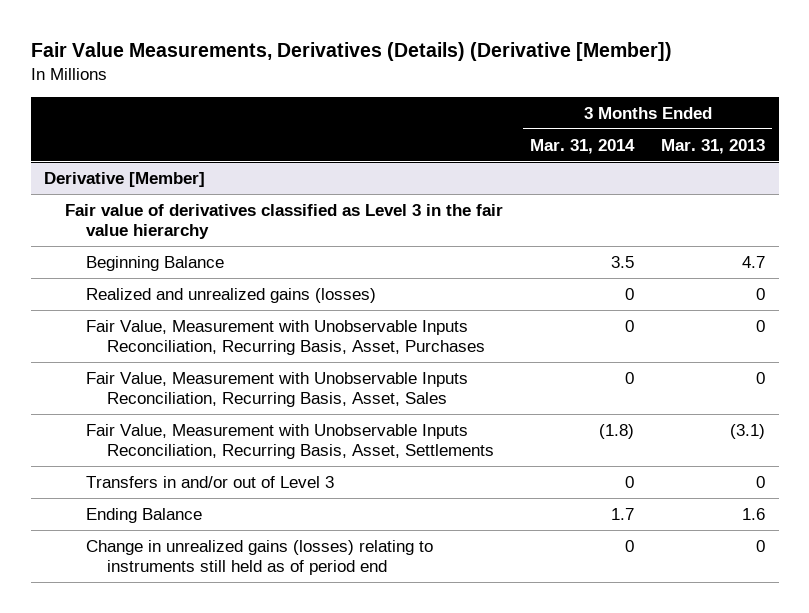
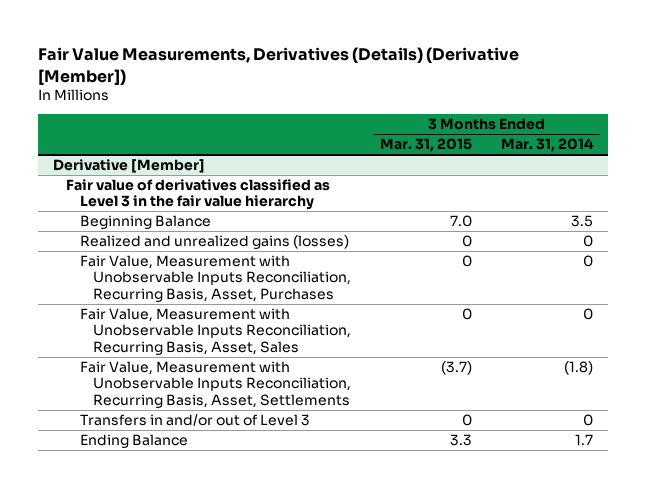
- | 3 Months Ended Mar. 31, 2014 | 3 Months Ended Mar. 31, 2013
+ | 3 Months Ended Mar. 31, 2015 | 3 Months Ended Mar. 31, 2014
@ Derivative [Member]
- Change in unrealized gains (losses) relating to instruments still held as of period end | 0 | 0

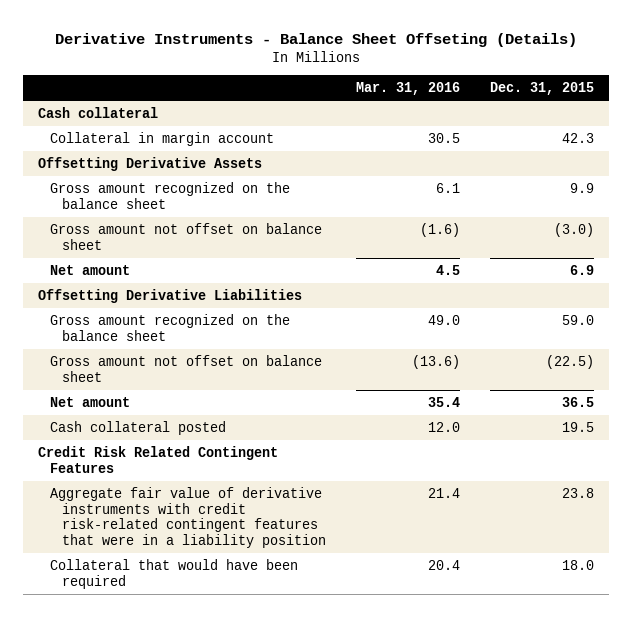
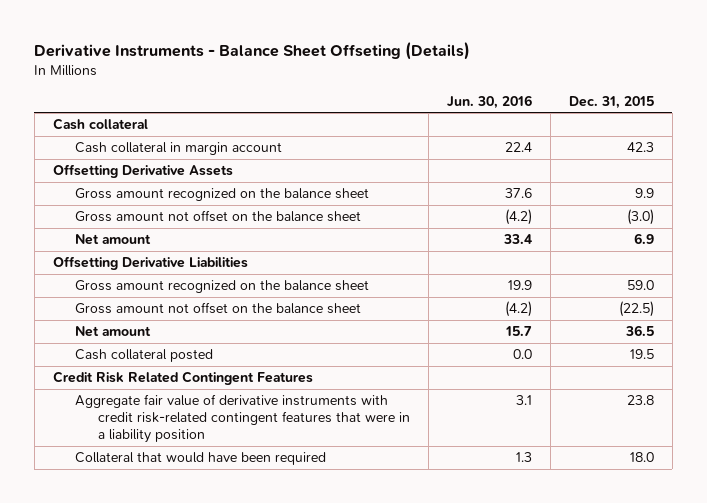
- | Mar. 31, 2016 | Dec. 31, 2015
+ | Jun. 30, 2016 | Dec. 31, 2015
- Collateral in margin account | 30.5 | 42.3
+ Cash collateral in margin account | 22.4 | 42.3
- Gross amount not offset on balance sheet | (1.6) | (3.0)
+ Gross amount not offset on the balance sheet | (4.2) | (3.0)
- Gross amount not offset on balance sheet | (13.6) | (22.5)
+ Gross amount not offset on the balance sheet | (4.2) | (22.5)

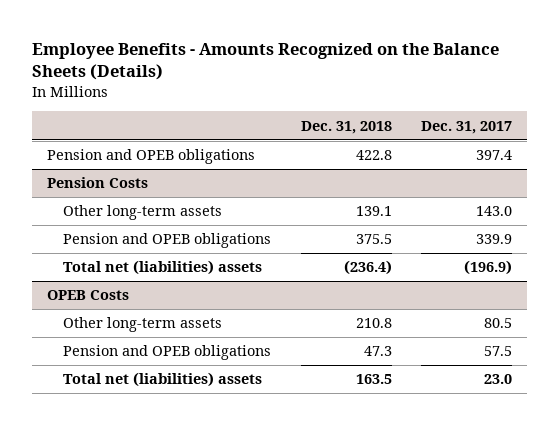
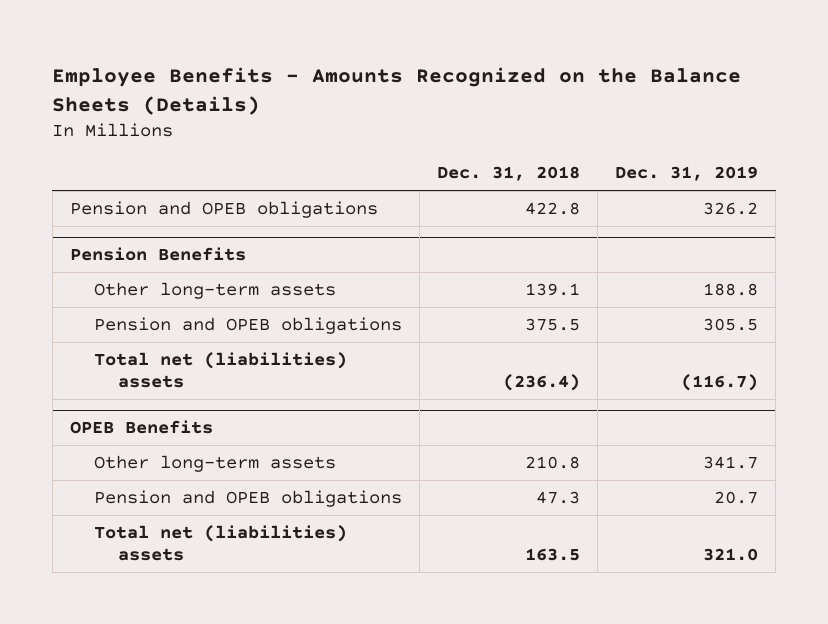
- | Dec. 31, 2018 | Dec. 31, 2017
+ | Dec. 31, 2018 | Dec. 31, 2019
- Pension Costs
+ Pension Benefits
- OPEB Costs
+ OPEB Benefits

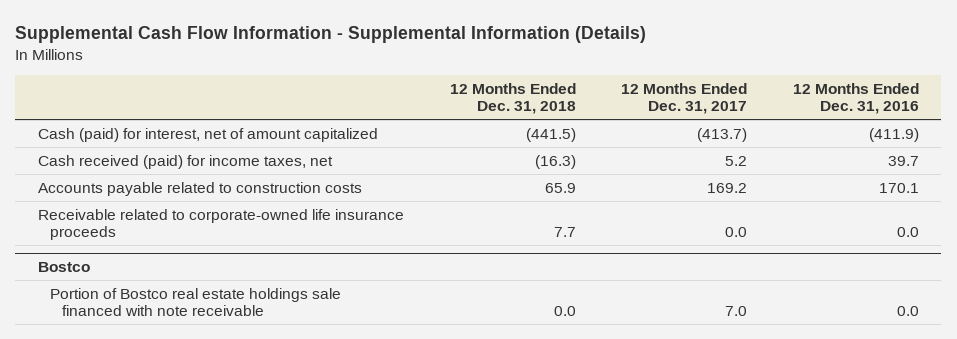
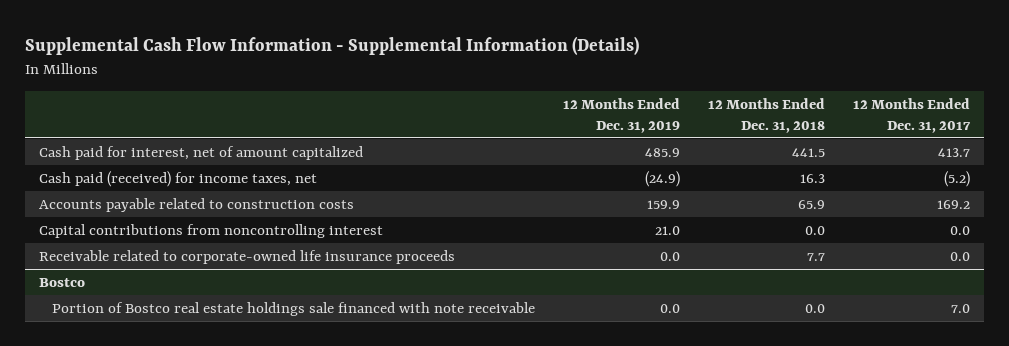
- | 12 Months Ended Dec. 31, 2018 | 12 Months Ended Dec. 31, 2017 | 12 Months Ended Dec. 31, 2016
+ | 12 Months Ended Dec. 31, 2019 | 12 Months Ended Dec. 31, 2018 | 12 Months Ended Dec. 31, 2017
- Cash (paid) for interest, net of amount capitalized | (441.5) | (413.7) | (411.9)
- Cash received (paid) for income taxes, net | (16.3) | 5.2 | 39.7
+ Cash paid for interest, net of amount capitalized | 485.9 | 441.5 | 413.7
+ Cash paid (received) for income taxes, net | (24.9) | 16.3 | (5.2)
+ Capital contributions from noncontrolling interest | 21.0 | 0.0 | 0.0

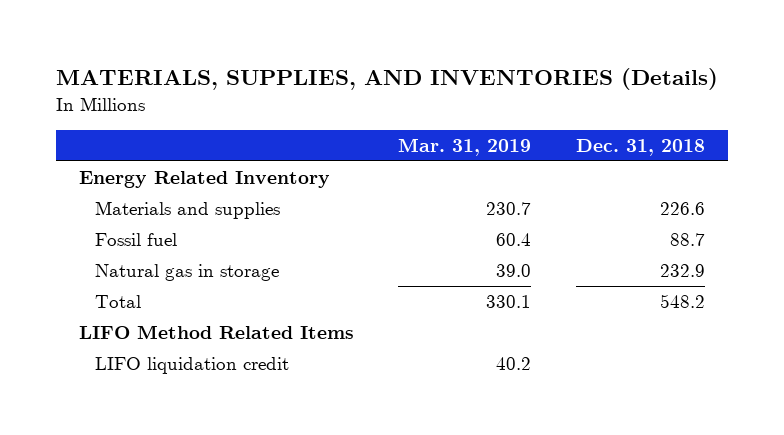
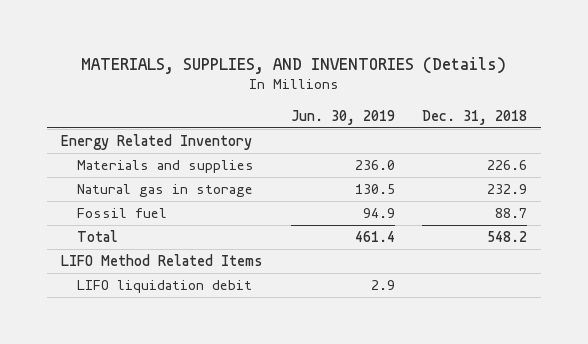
- | Mar. 31, 2019 | Dec. 31, 2018
+ | Jun. 30, 2019 | Dec. 31, 2018
moved down: Fossil fuel | 94.9 | 88.7
- LIFO liquidation credit | 40.2 |
+ LIFO liquidation debit | 2.9 |

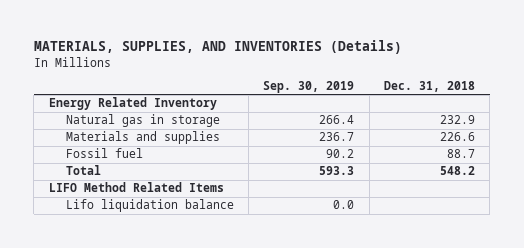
- | Jun. 30, 2019 | Dec. 31, 2018
+ | Sep. 30, 2019 | Dec. 31, 2018
moved down: Materials and supplies | 236.7 | 226.6
- LIFO liquidation debit | 2.9 |
+ Lifo liquidation balance | 0.0 |

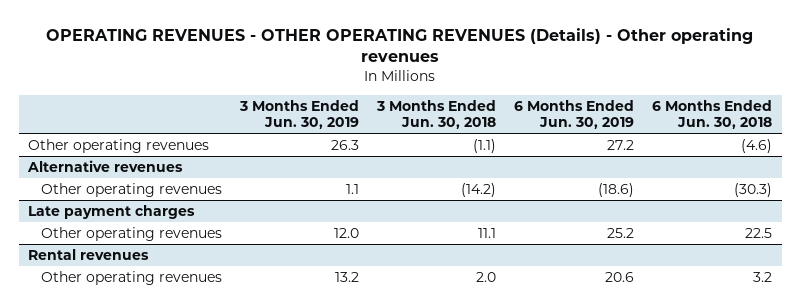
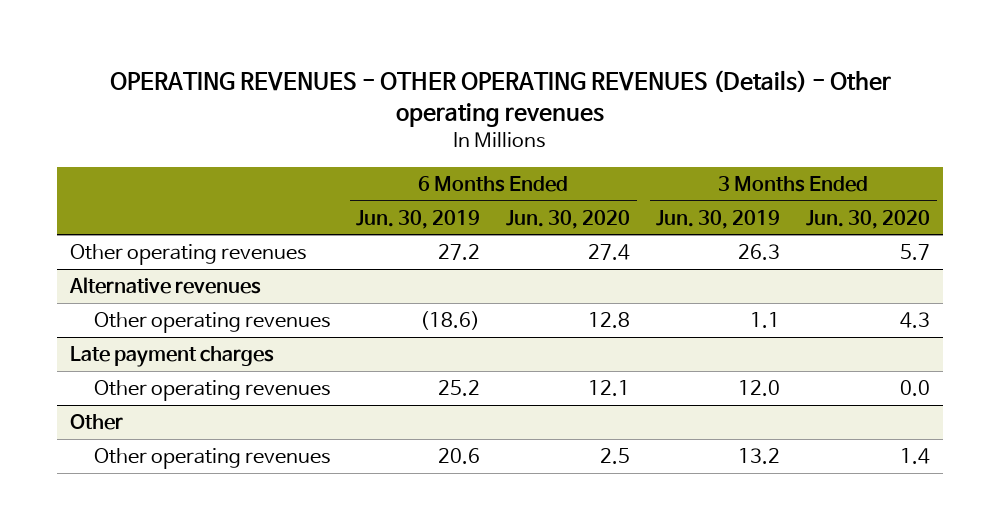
- | 3 Months Ended Jun. 30, 2019 | 3 Months Ended Jun. 30, 2018 | 6 Months Ended Jun. 30, 2019 | 6 Months Ended Jun. 30, 2018
+ | 6 Months Ended Jun. 30, 2019 | 6 Months Ended Jun. 30, 2020 | 3 Months Ended Jun. 30, 2019 | 3 Months Ended Jun. 30, 2020
- Rental revenues
+ Other

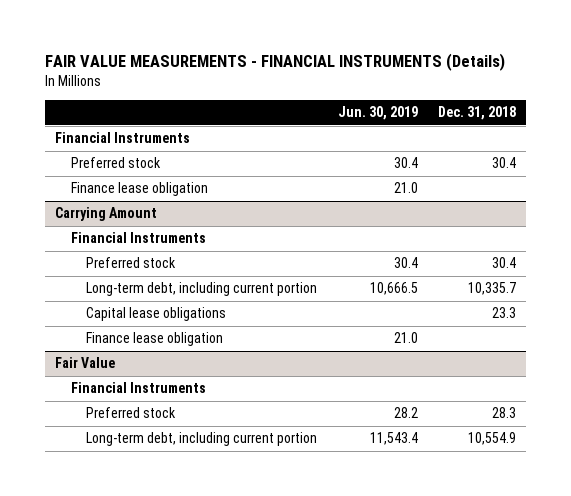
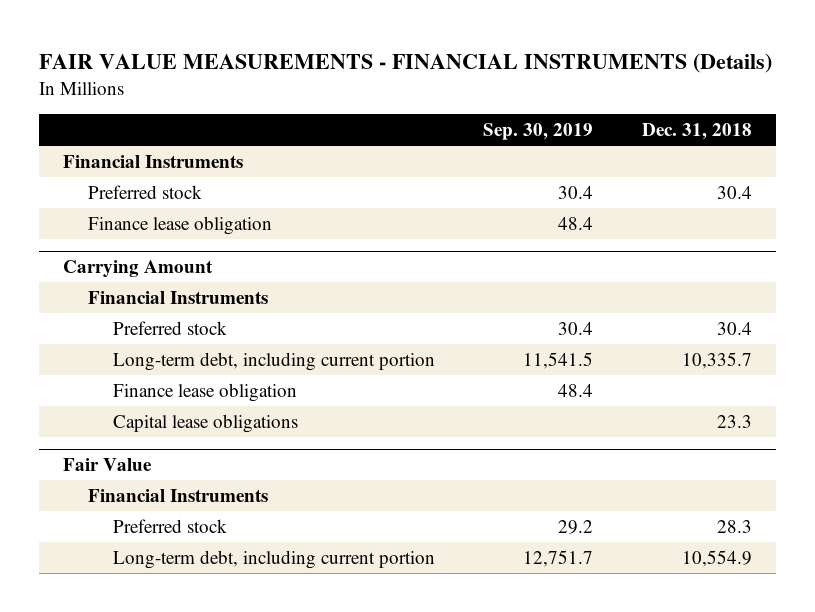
- | Jun. 30, 2019 | Dec. 31, 2018
+ | Sep. 30, 2019 | Dec. 31, 2018
@ Carrying Amount
moved down: Capital lease obligations | | 23.3

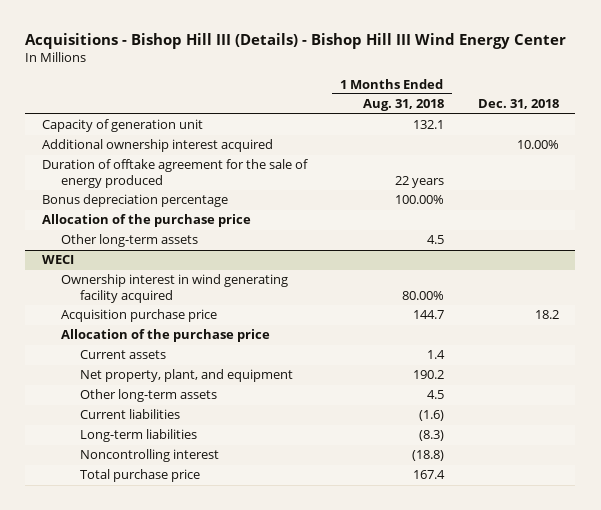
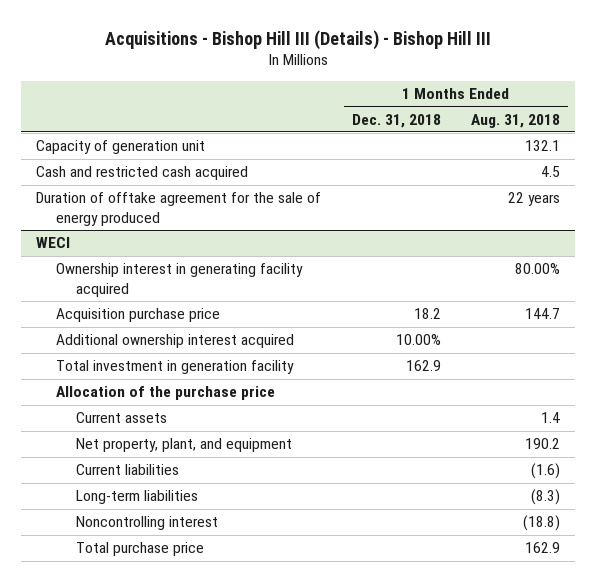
- Acquisitions - Bishop Hill III (Details) - Bishop Hill III Wind Energy Center
+ Acquisitions - Bishop Hill III (Details) - Bishop Hill III
- | 1 Months Ended Aug. 31, 2018 | Dec. 31, 2018
+ | 1 Months Ended Dec. 31, 2018 | 1 Months Ended Aug. 31, 2018
- Additional ownership interest acquired | | 10.00%
+ Cash and restricted cash acquired | | 4.5
- Bonus depreciation percentage | 100.00% |
- Allocation of the purchase price
- Other long-term assets | 4.5 |
@ WECI
- Ownership interest in wind generating facility acquired | 80.00% |
+ Ownership interest in generating facility acquired | | 80.00%
+ Additional ownership interest acquired | 10.00% |
+ Total investment in generation facility | 162.9 |
- Other long-term assets | 4.5 |
- Total purchase price | 167.4 |
+ Total purchase price | | 162.9

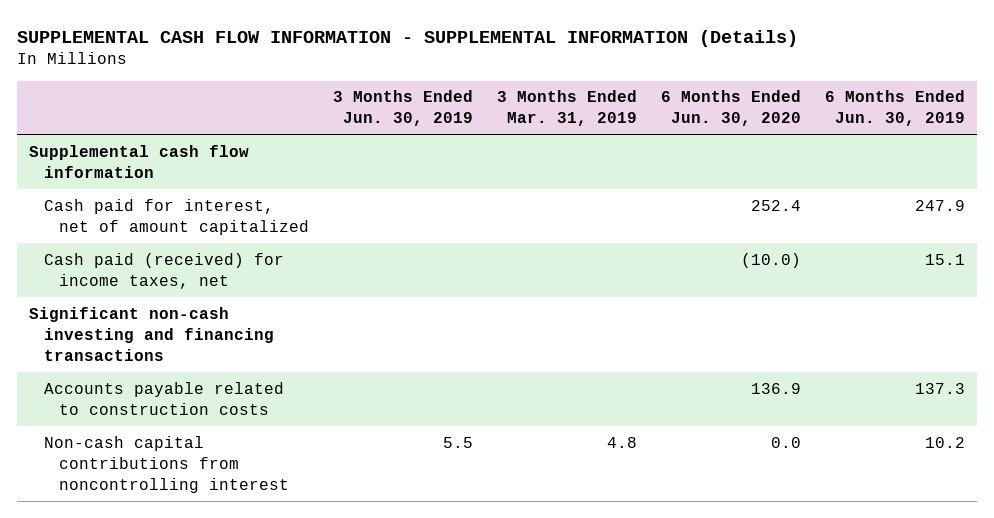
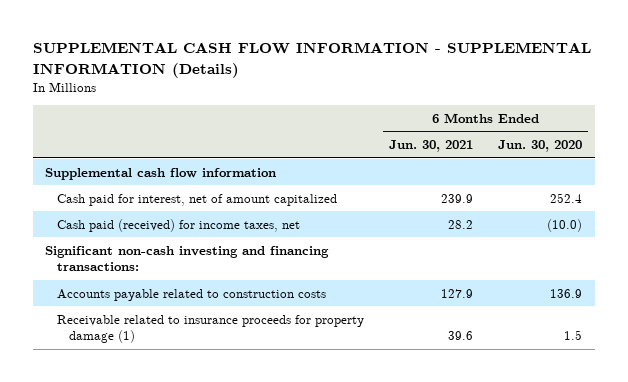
- | 3 Months Ended Jun. 30, 2019 | 3 Months Ended Mar. 31, 2019 | 6 Months Ended Jun. 30, 2020 | 6 Months Ended Jun. 30, 2019
+ | 6 Months Ended Jun. 30, 2021 | 6 Months Ended Jun. 30, 2020
- Significant non-cash investing and financing transactions
+ Significant non-cash investing and financing transactions:
- Non-cash capital contributions from noncontrolling interest | 5.5 | 4.8 | 0.0 | 10.2
+ Receivable related to insurance proceeds for property damage (1) | 39.6 | 1.5

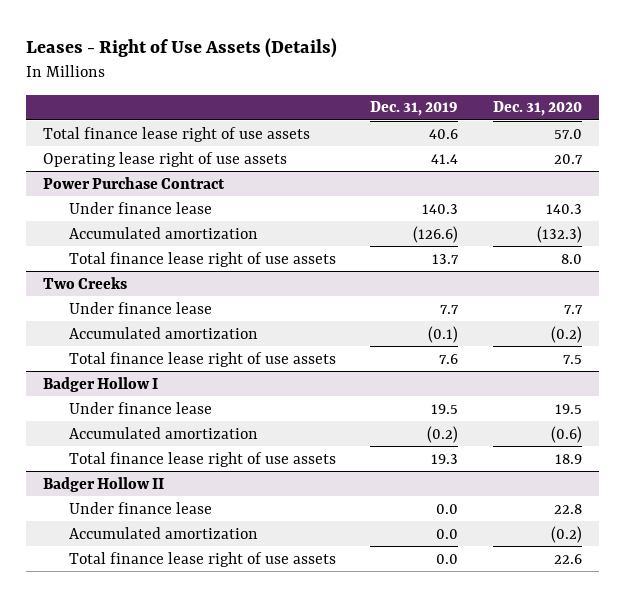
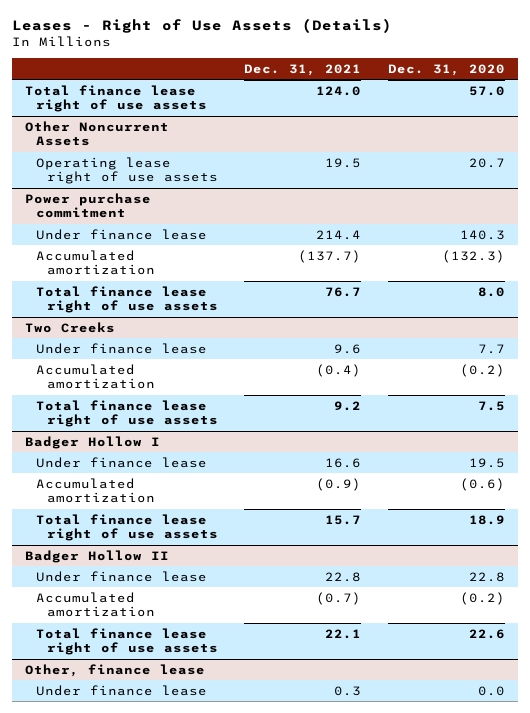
- | Dec. 31, 2019 | Dec. 31, 2020
+ | Dec. 31, 2021 | Dec. 31, 2020
+ Other Noncurrent Assets
- Power Purchase Contract
+ Power purchase commitment
+ Other, finance lease
+ Under finance lease | 0.3 | 0.0

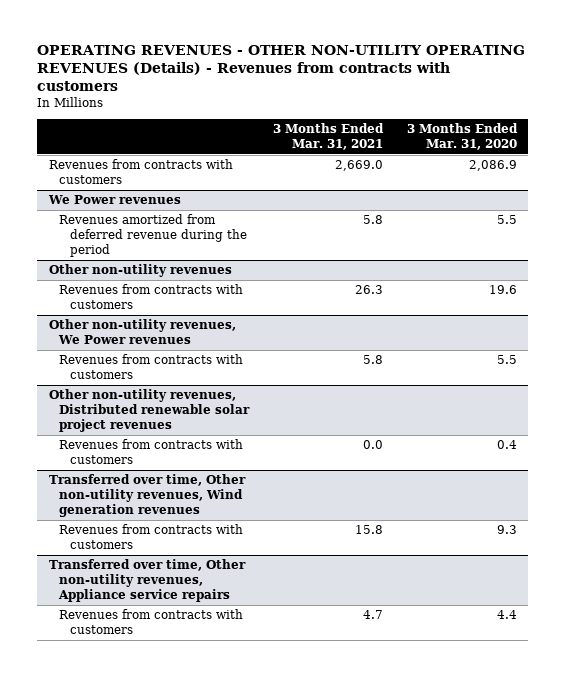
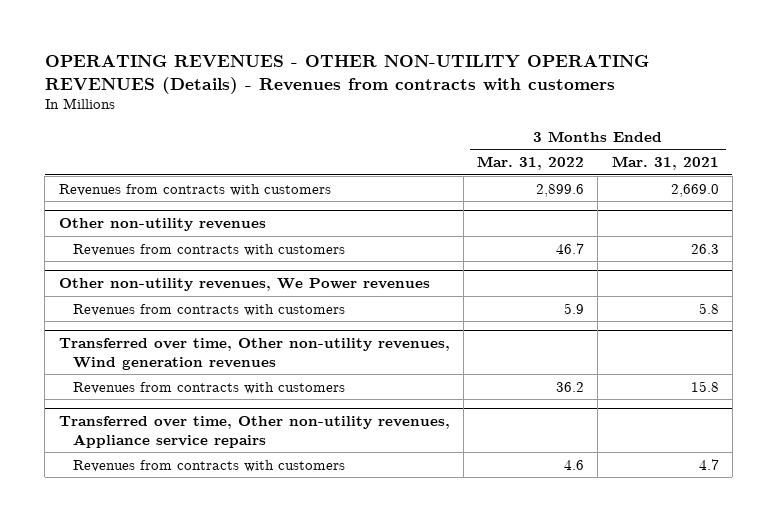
- | 3 Months Ended Mar. 31, 2021 | 3 Months Ended Mar. 31, 2020
+ | 3 Months Ended Mar. 31, 2022 | 3 Months Ended Mar. 31, 2021
- We Power revenues
- Revenues amortized from deferred revenue during the period | 5.8 | 5.5
- Other non-utility revenues, Distributed renewable solar project revenues
- Revenues from contracts with customers | 0.0 | 0.4

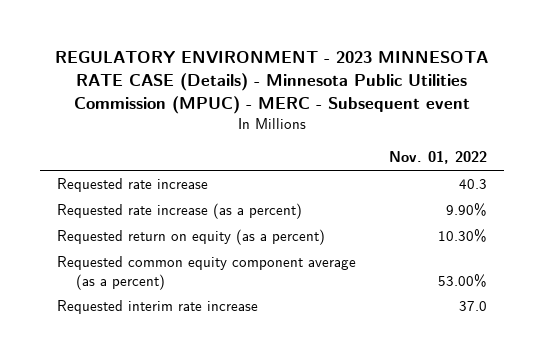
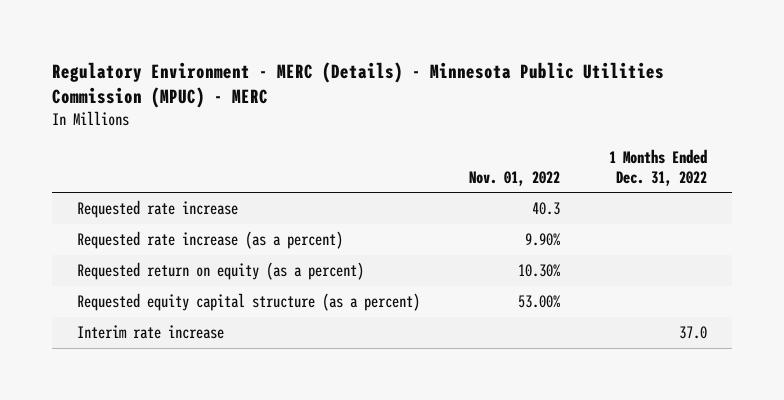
- REGULATORY ENVIRONMENT - 2023 MINNESOTA RATE CASE (Details) - Minnesota Public Utilities Commission (MPUC) - MERC - Subsequent event
+ Regulatory Environment - MERC (Details) - Minnesota Public Utilities Commission (MPUC) - MERC
- | Nov. 01, 2022
+ | Nov. 01, 2022 | 1 Months Ended Dec. 31, 2022
- Requested common equity component average (as a percent) | 53.00%
- Requested interim rate increase | 37.0
+ Requested equity capital structure (as a percent) | 53.00% |
+ Interim rate increase | | 37.0

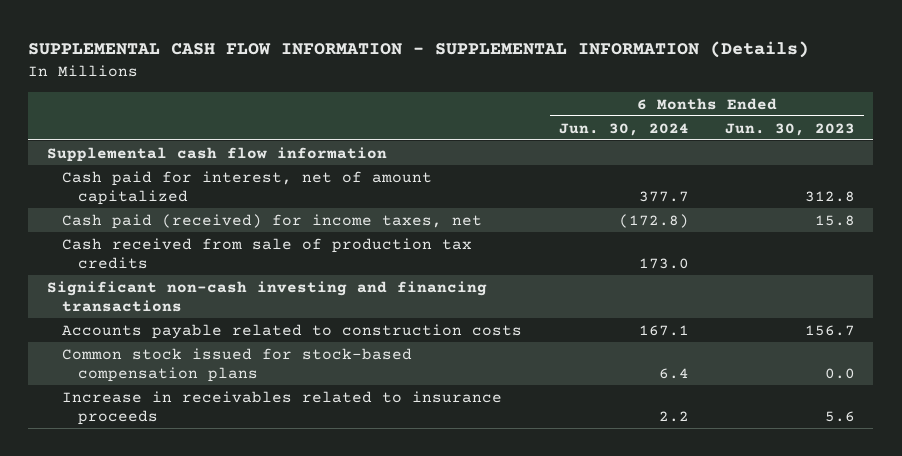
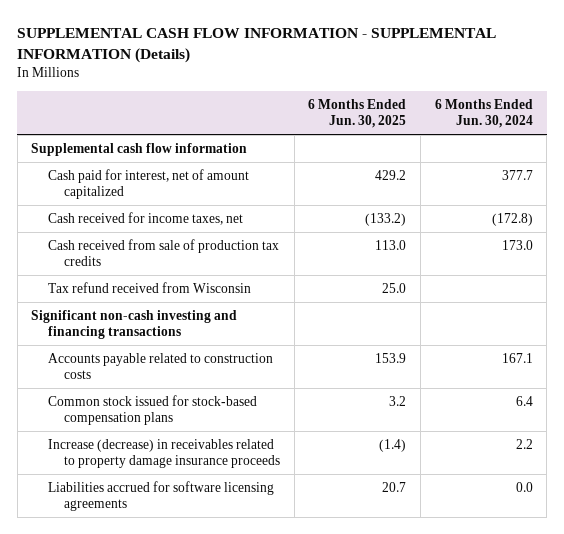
- | 6 Months Ended Jun. 30, 2024 | 6 Months Ended Jun. 30, 2023
+ | 6 Months Ended Jun. 30, 2025 | 6 Months Ended Jun. 30, 2024
- Cash paid (received) for income taxes, net | (172.8) | 15.8
+ Cash received for income taxes, net | (133.2) | (172.8)
+ Tax refund received from Wisconsin | 25.0 |
- Increase in receivables related to insurance proceeds | 2.2 | 5.6
+ Increase (decrease) in receivables related to property damage insurance proceeds | (1.4) | 2.2
+ Liabilities accrued for software licensing agreements | 20.7 | 0.0

